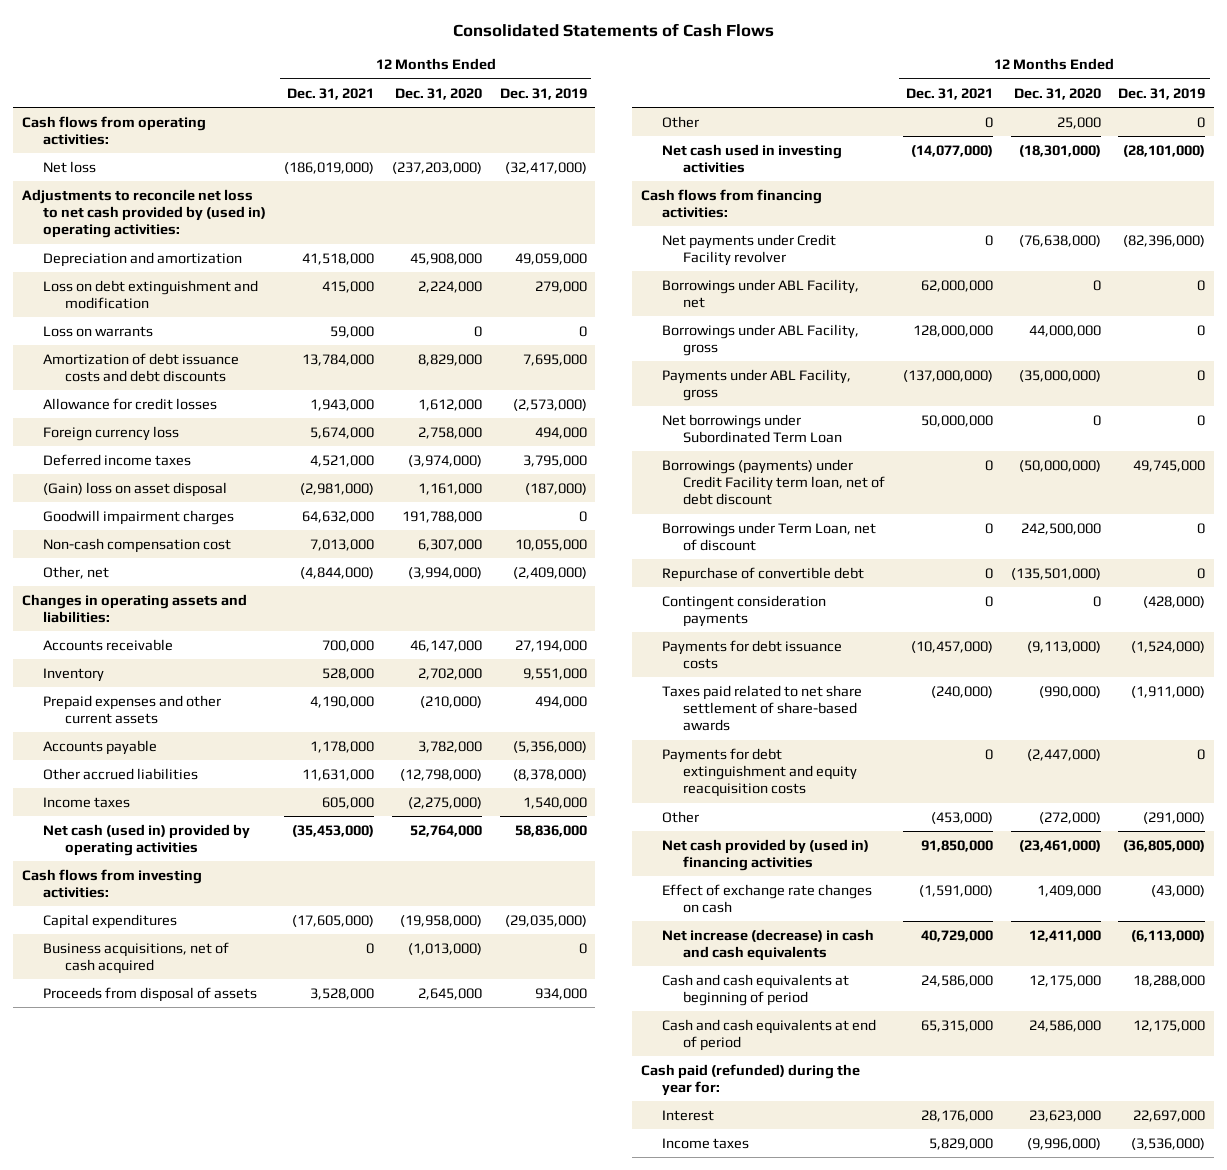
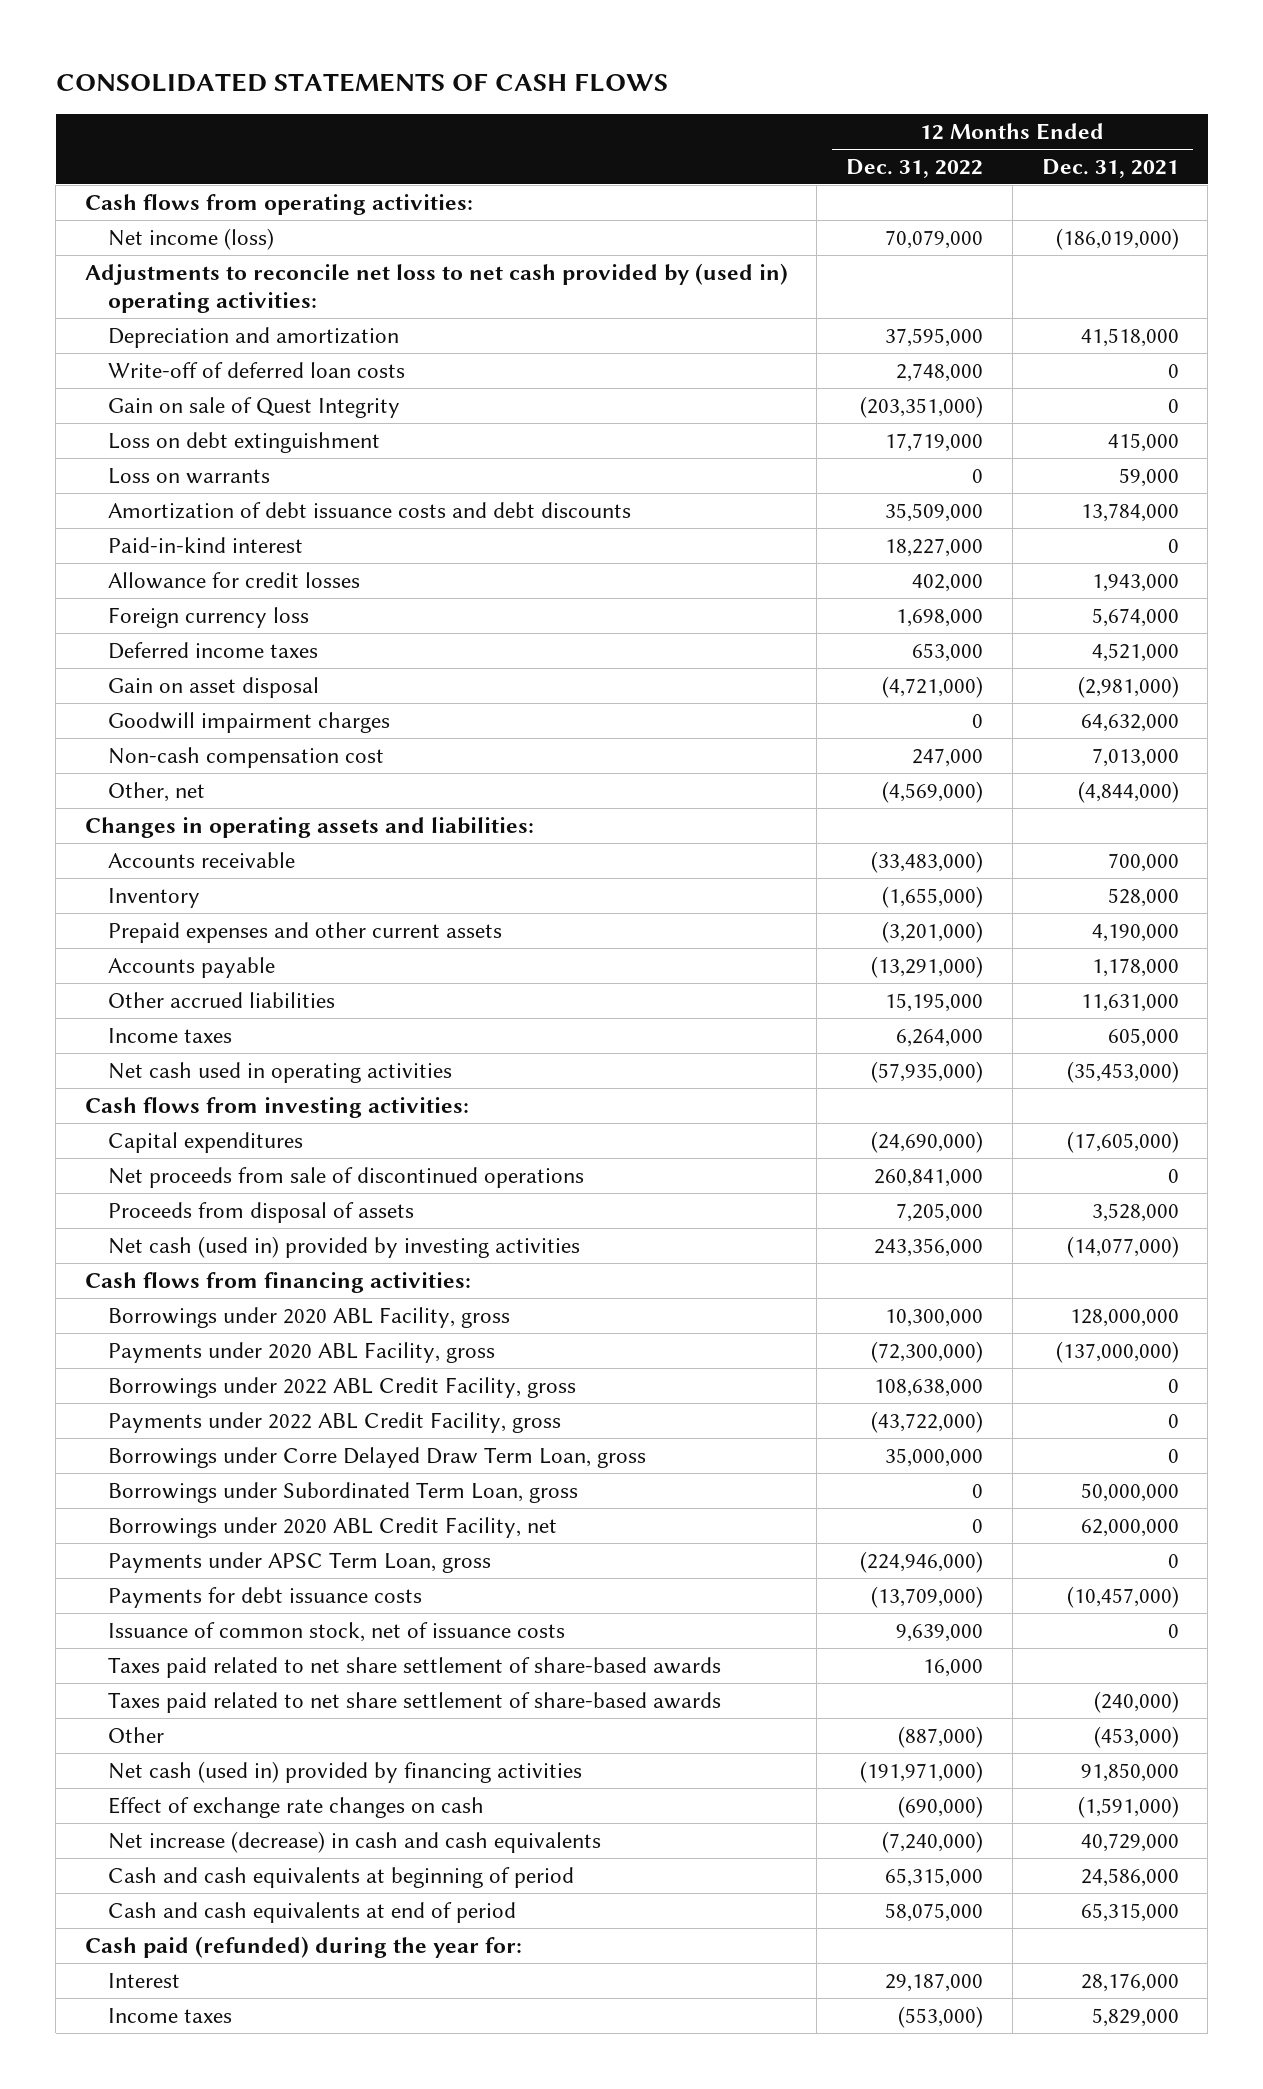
- Consolidated Statements of Cash Flows
+ CONSOLIDATED STATEMENTS OF CASH FLOWS
- | 12 Months Ended Dec. 31, 2021 | 12 Months Ended Dec. 31, 2020 | 12 Months Ended Dec. 31, 2019
+ | 12 Months Ended Dec. 31, 2022 | 12 Months Ended Dec. 31, 2021
- Net loss | (186,019,000) | (237,203,000) | (32,417,000)
+ Net income (loss) | 70,079,000 | (186,019,000)
- Loss on debt extinguishment and modification | 415,000 | 2,224,000 | 279,000
+ Write-off of deferred loan costs | 2,748,000 | 0
+ Gain on sale of Quest Integrity | (203,351,000) | 0
+ Loss on debt extinguishment | 17,719,000 | 415,000
+ Paid-in-kind interest | 18,227,000 | 0
- (Gain) loss on asset disposal | (2,981,000) | 1,161,000 | (187,000)
+ Gain on asset disposal | (4,721,000) | (2,981,000)
- Net cash (used in) provided by operating activities | (35,453,000) | 52,764,000 | 58,836,000
+ Net cash used in operating activities | (57,935,000) | (35,453,000)
- Business acquisitions, net of cash acquired | 0 | (1,013,000) | 0
+ Net proceeds from sale of discontinued operations | 260,841,000 | 0
- Other | 0 | 25,000 | 0
- Net cash used in investing activities | (14,077,000) | (18,301,000) | (28,101,000)
+ Net cash (used in) provided by investing activities | 243,356,000 | (14,077,000)
- Net payments under Credit Facility revolver | 0 | (76,638,000) | (82,396,000)
- Borrowings under ABL Facility, net | 62,000,000 | 0 | 0
- Borrowings under ABL Facility, gross | 128,000,000 | 44,000,000 | 0
- Payments under ABL Facility, gross | (137,000,000) | (35,000,000) | 0
- Net borrowings under Subordinated Term Loan | 50,000,000 | 0 | 0
- Borrowings (payments) under Credit Facility term loan, net of debt discount | 0 | (50,000,000) | 49,745,000
- Borrowings under Term Loan, net of discount | 0 | 242,500,000 | 0
- Repurchase of convertible debt | 0 | (135,501,000) | 0
- Contingent consideration payments | 0 | 0 | (428,000)
+ Borrowings under 2020 ABL Facility, gross | 10,300,000 | 128,000,000
+ Payments under 2020 ABL Facility, gross | (72,300,000) | (137,000,000)
+ Borrowings under 2022 ABL Credit Facility, gross | 108,638,000 | 0
+ Payments under 2022 ABL Credit Facility, gross | (43,722,000) | 0
+ Borrowings under Corre Delayed Draw Term Loan, gross | 35,000,000 | 0
+ Borrowings under Subordinated Term Loan, gross | 0 | 50,000,000
+ Borrowings under 2020 ABL Credit Facility, net | 0 | 62,000,000
+ Payments under APSC Term Loan, gross | (224,946,000) | 0
+ Issuance of common stock, net of issuance costs | 9,639,000 | 0
+ Taxes paid related to net share settlement of share-based awards | 16,000 |
- Payments for debt extinguishment and equity reacquisition costs | 0 | (2,447,000) | 0
- Net cash provided by (used in) financing activities | 91,850,000 | (23,461,000) | (36,805,000)
+ Net cash (used in) provided by financing activities | (191,971,000) | 91,850,000

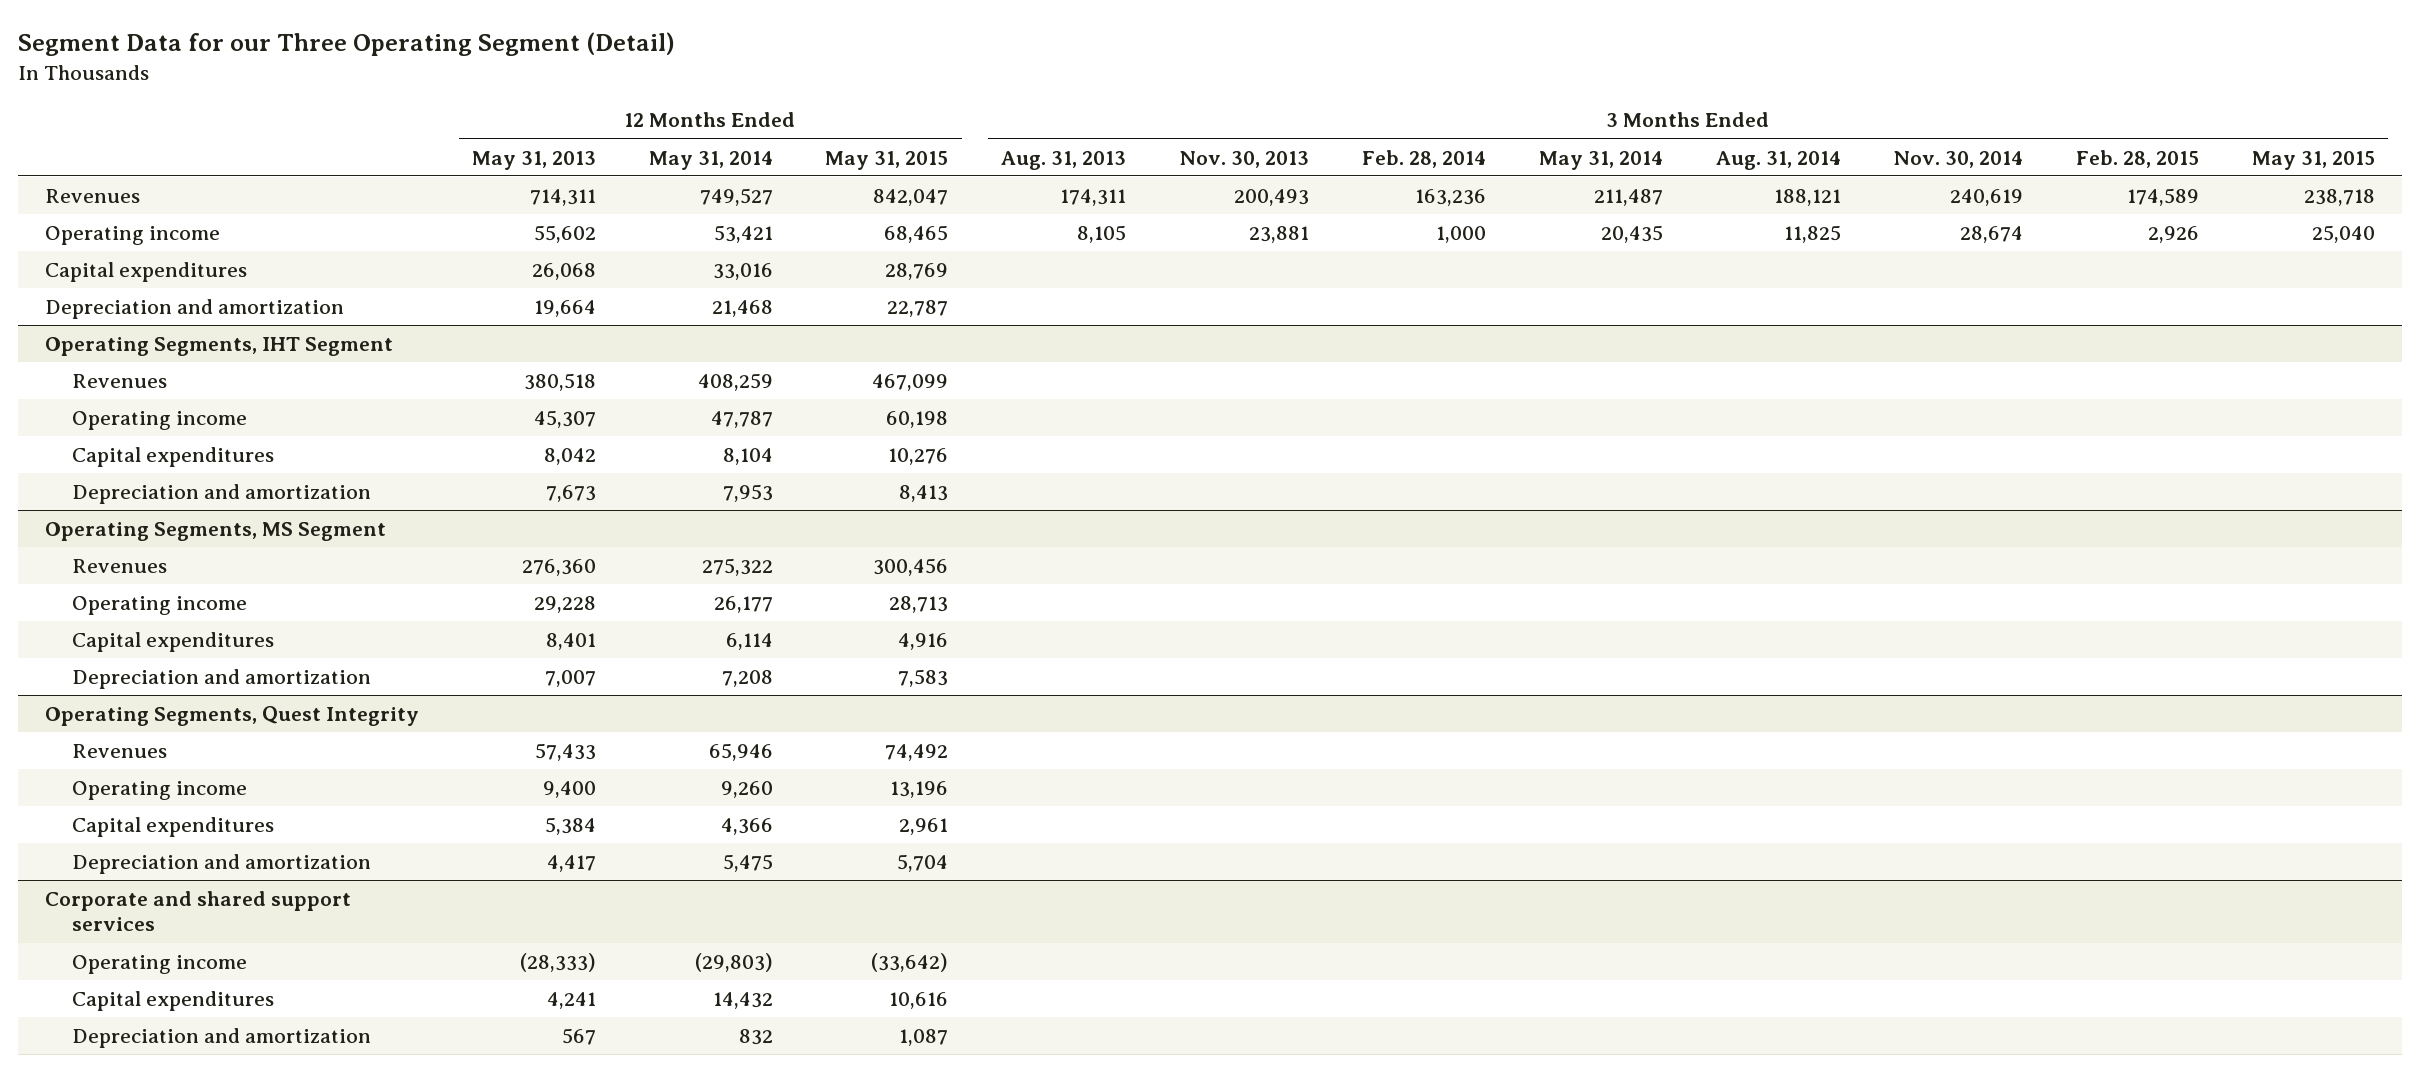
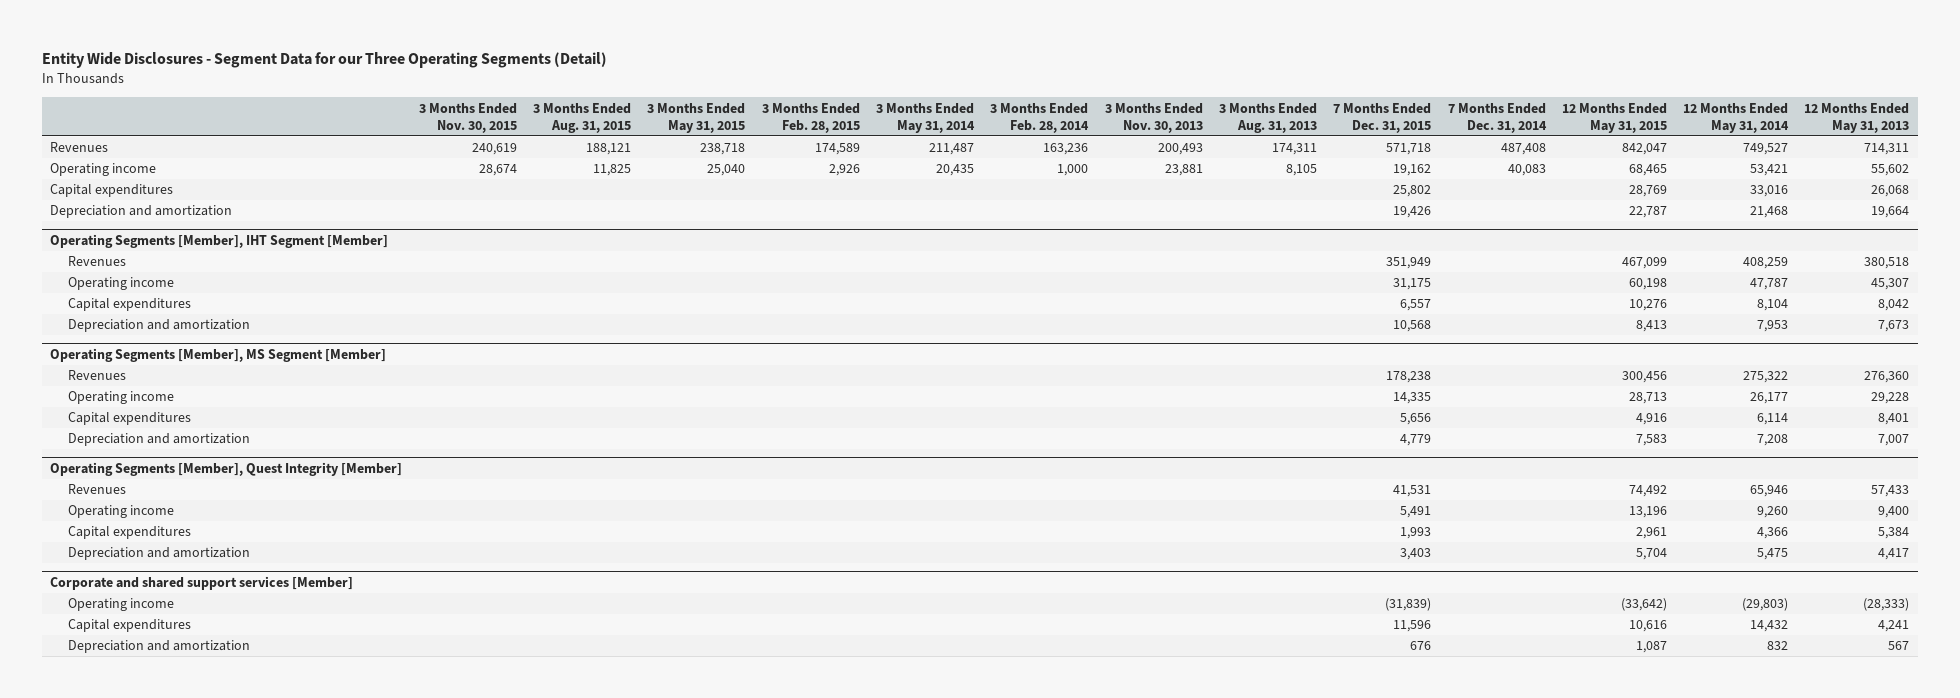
- Segment Data for our Three Operating Segment (Detail)
+ Entity Wide Disclosures - Segment Data for our Three Operating Segments (Detail)
- | 12 Months Ended May 31, 2013 | 12 Months Ended May 31, 2014 | 12 Months Ended May 31, 2015 | 3 Months Ended Aug. 31, 2013 | 3 Months Ended Nov. 30, 2013 | 3 Months Ended Feb. 28, 2014 | 3 Months Ended May 31, 2014 | 3 Months Ended Aug. 31, 2014 | 3 Months Ended Nov. 30, 2014 | 3 Months Ended Feb. 28, 2015 | 3 Months Ended May 31, 2015
+ | 3 Months Ended Nov. 30, 2015 | 3 Months Ended Aug. 31, 2015 | 3 Months Ended May 31, 2015 | 3 Months Ended Feb. 28, 2015 | 3 Months Ended May 31, 2014 | 3 Months Ended Feb. 28, 2014 | 3 Months Ended Nov. 30, 2013 | 3 Months Ended Aug. 31, 2013 | 7 Months Ended Dec. 31, 2015 | 7 Months Ended Dec. 31, 2014 | 12 Months Ended May 31, 2015 | 12 Months Ended May 31, 2014 | 12 Months Ended May 31, 2013
- Operating Segments, IHT Segment
+ Operating Segments [Member], IHT Segment [Member]
- Operating Segments, MS Segment
+ Operating Segments [Member], MS Segment [Member]
- Operating Segments, Quest Integrity
+ Operating Segments [Member], Quest Integrity [Member]
- Corporate and shared support services
+ Corporate and shared support services [Member]

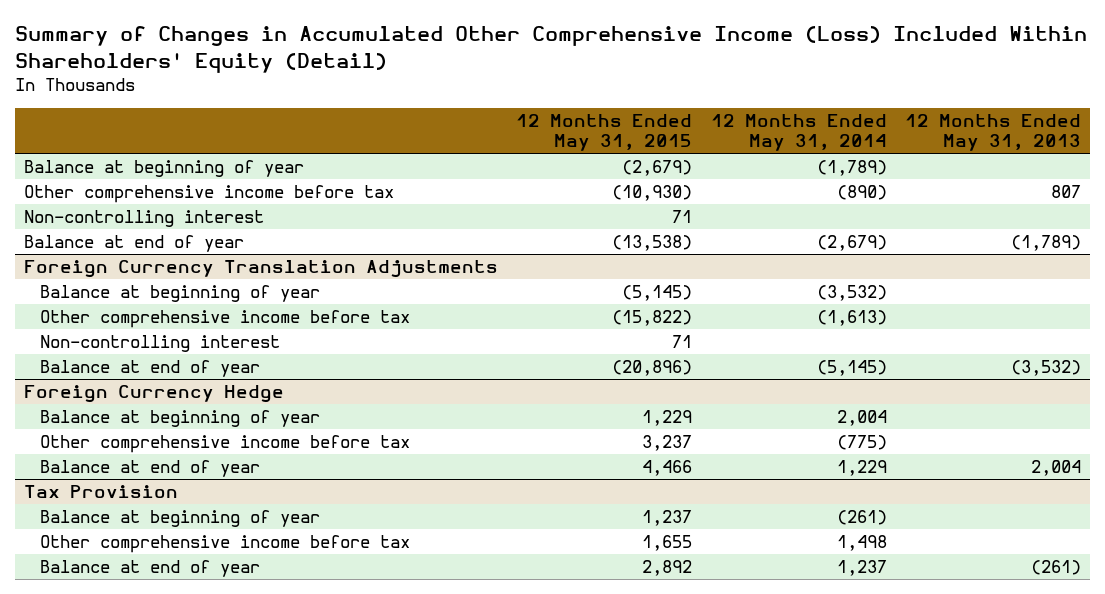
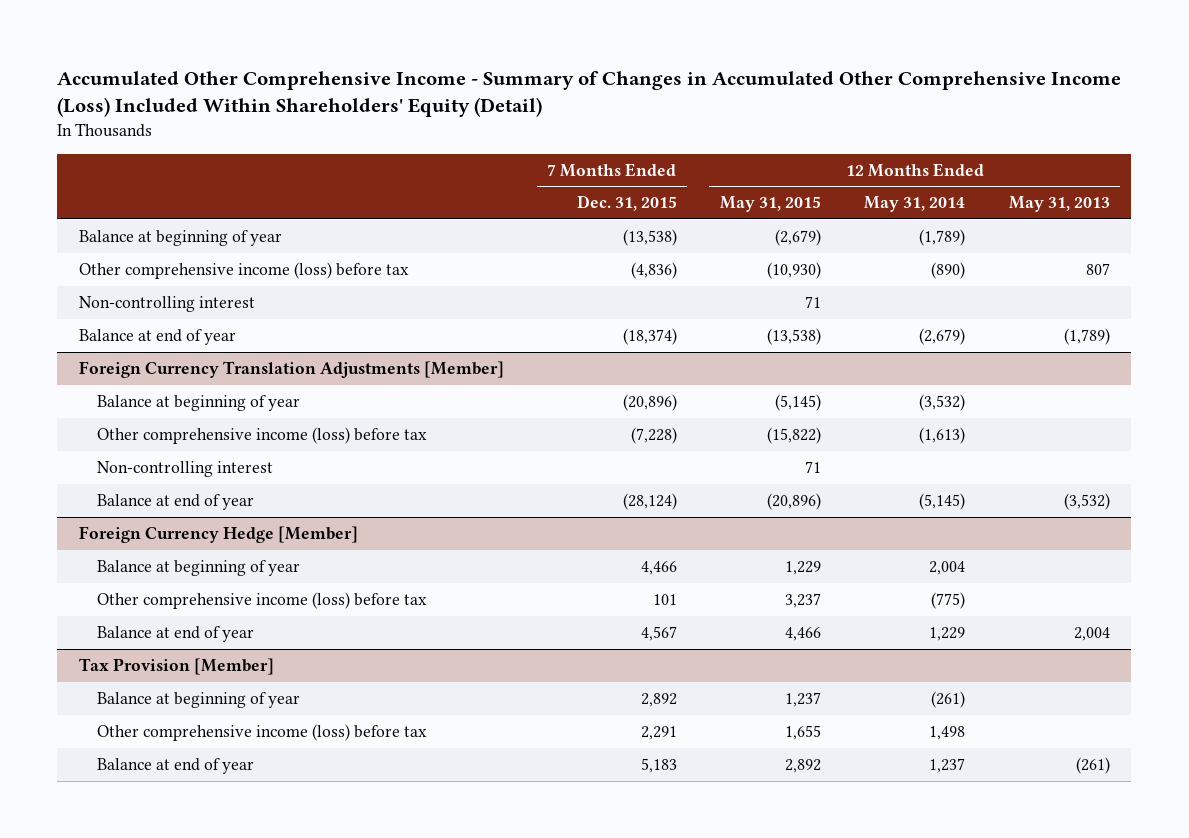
- Summary of Changes in Accumulated Other Comprehensive Income (Loss) Included Within Shareholders' Equity (Detail)
+ Accumulated Other Comprehensive Income - Summary of Changes in Accumulated Other Comprehensive Income (Loss) Included Within Shareholders' Equity (Detail)
- | 12 Months Ended May 31, 2015 | 12 Months Ended May 31, 2014 | 12 Months Ended May 31, 2013
+ | 7 Months Ended Dec. 31, 2015 | 12 Months Ended May 31, 2015 | 12 Months Ended May 31, 2014 | 12 Months Ended May 31, 2013
- Other comprehensive income before tax | (10,930) | (890) | 807
+ Other comprehensive income (loss) before tax | (4,836) | (10,930) | (890) | 807
- Foreign Currency Translation Adjustments
+ Foreign Currency Translation Adjustments [Member]
- Other comprehensive income before tax | (15,822) | (1,613) |
+ Other comprehensive income (loss) before tax | (7,228) | (15,822) | (1,613) |
- Foreign Currency Hedge
+ Foreign Currency Hedge [Member]
- Other comprehensive income before tax | 3,237 | (775) |
+ Other comprehensive income (loss) before tax | 101 | 3,237 | (775) |
- Tax Provision
+ Tax Provision [Member]
- Other comprehensive income before tax | 1,655 | 1,498 |
+ Other comprehensive income (loss) before tax | 2,291 | 1,655 | 1,498 |

